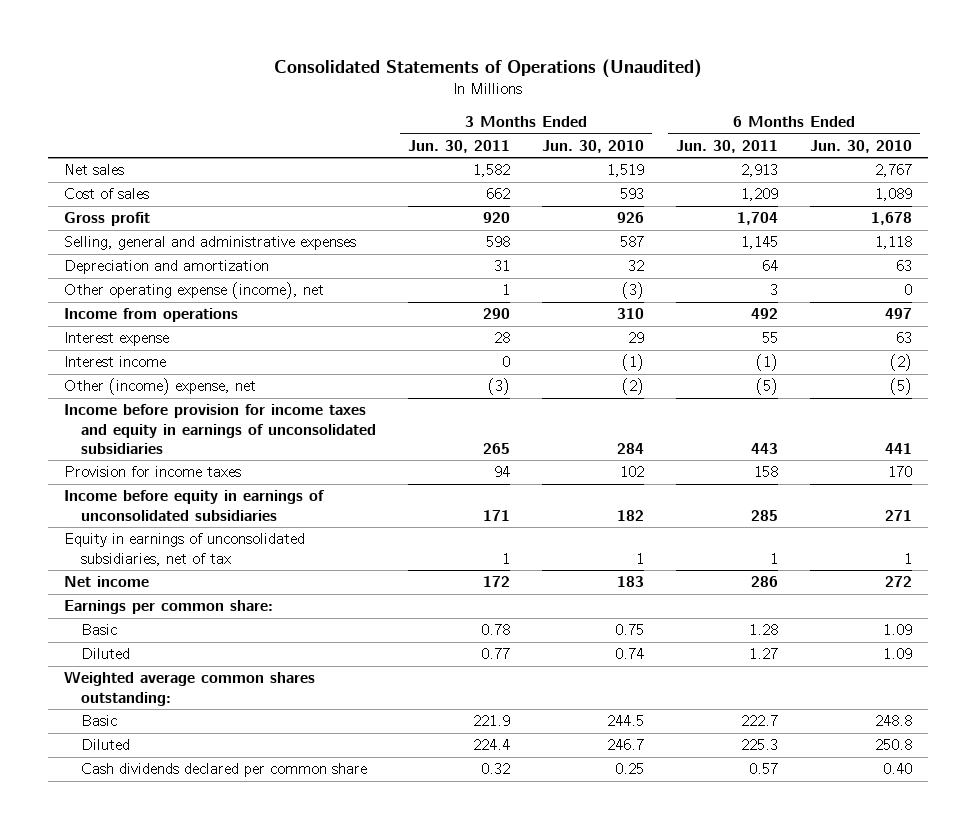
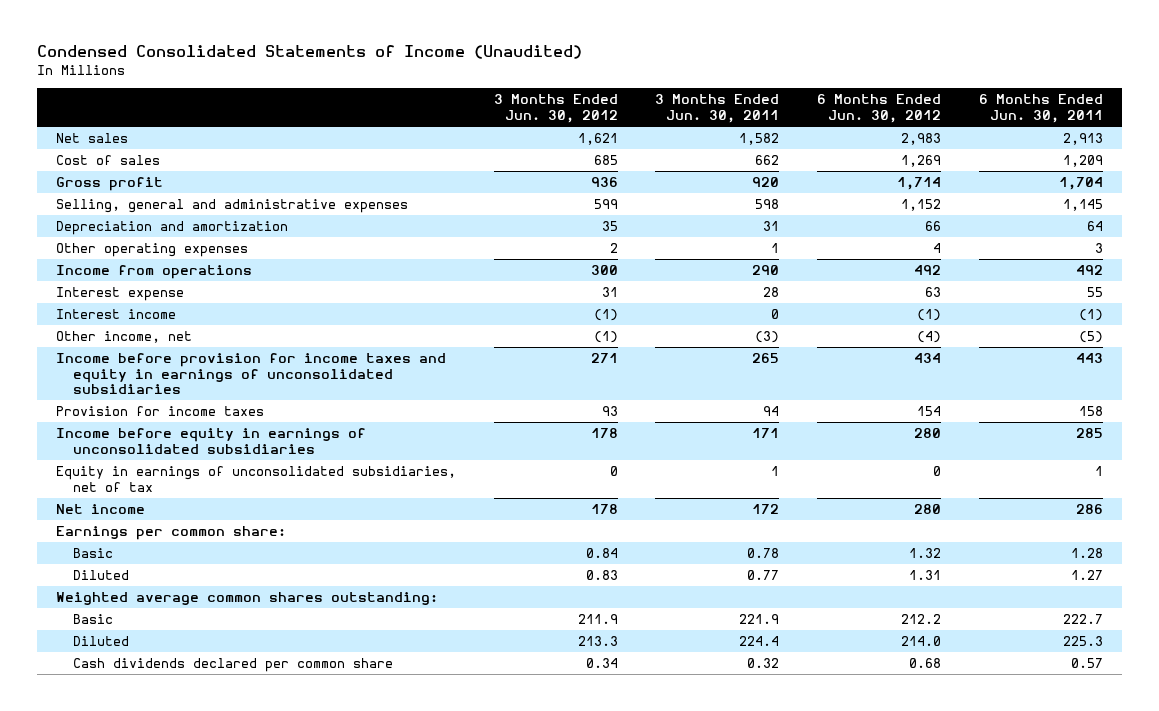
- Consolidated Statements of Operations (Unaudited)
+ Condensed Consolidated Statements of Income (Unaudited)
- | 3 Months Ended Jun. 30, 2011 | 3 Months Ended Jun. 30, 2010 | 6 Months Ended Jun. 30, 2011 | 6 Months Ended Jun. 30, 2010
+ | 3 Months Ended Jun. 30, 2012 | 3 Months Ended Jun. 30, 2011 | 6 Months Ended Jun. 30, 2012 | 6 Months Ended Jun. 30, 2011
- Other operating expense (income), net | 1 | (3) | 3 | 0
+ Other operating expenses | 2 | 1 | 4 | 3
- Other (income) expense, net | (3) | (2) | (5) | (5)
+ Other income, net | (1) | (3) | (4) | (5)

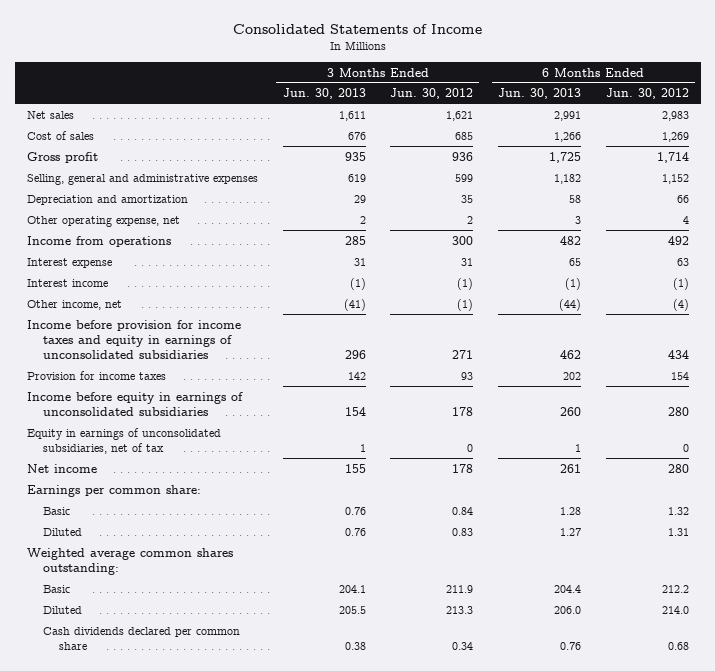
- Condensed Consolidated Statements of Income (Unaudited)
+ Consolidated Statements of Income
- | 3 Months Ended Jun. 30, 2012 | 3 Months Ended Jun. 30, 2011 | 6 Months Ended Jun. 30, 2012 | 6 Months Ended Jun. 30, 2011
+ | 3 Months Ended Jun. 30, 2013 | 3 Months Ended Jun. 30, 2012 | 6 Months Ended Jun. 30, 2013 | 6 Months Ended Jun. 30, 2012
- Other operating expenses | 2 | 1 | 4 | 3
+ Other operating expense, net | 2 | 2 | 3 | 4

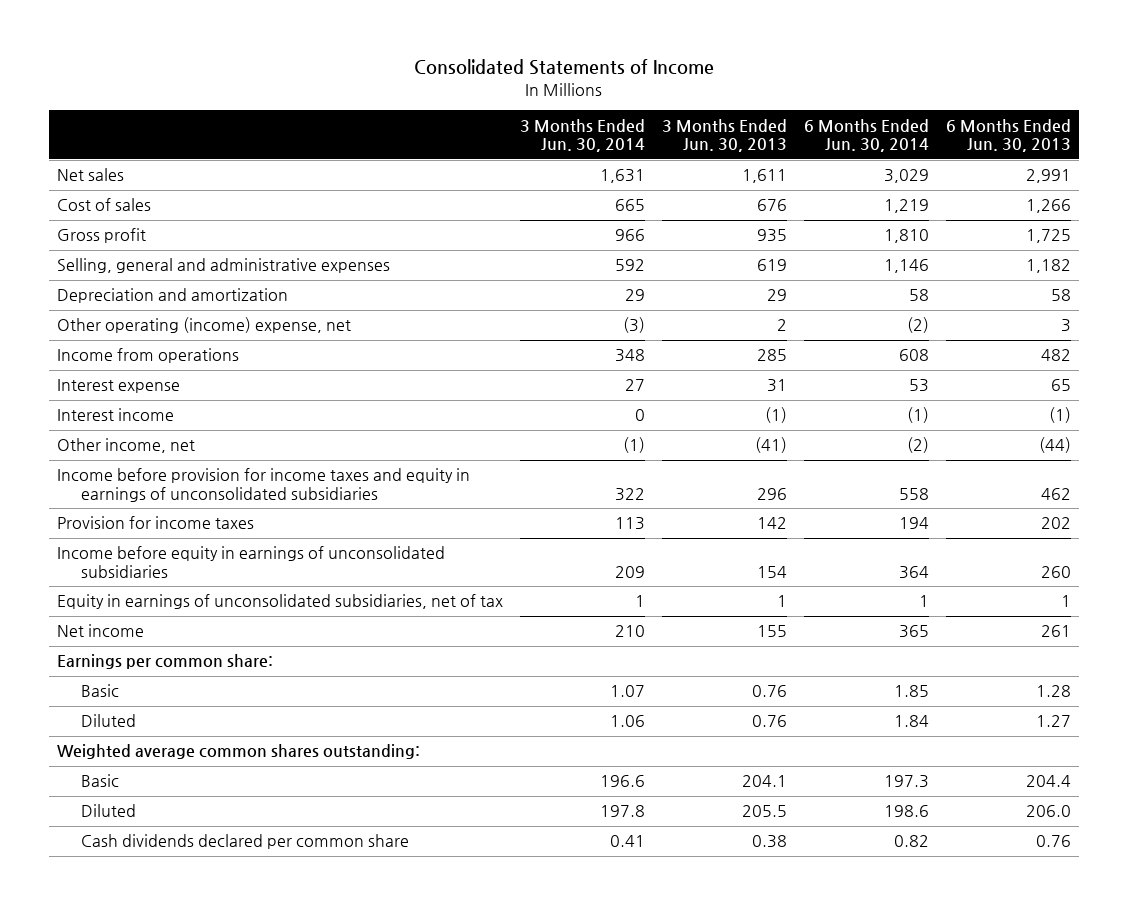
- | 3 Months Ended Jun. 30, 2013 | 3 Months Ended Jun. 30, 2012 | 6 Months Ended Jun. 30, 2013 | 6 Months Ended Jun. 30, 2012
+ | 3 Months Ended Jun. 30, 2014 | 3 Months Ended Jun. 30, 2013 | 6 Months Ended Jun. 30, 2014 | 6 Months Ended Jun. 30, 2013
- Other operating expense, net | 2 | 2 | 3 | 4
+ Other operating (income) expense, net | (3) | 2 | (2) | 3

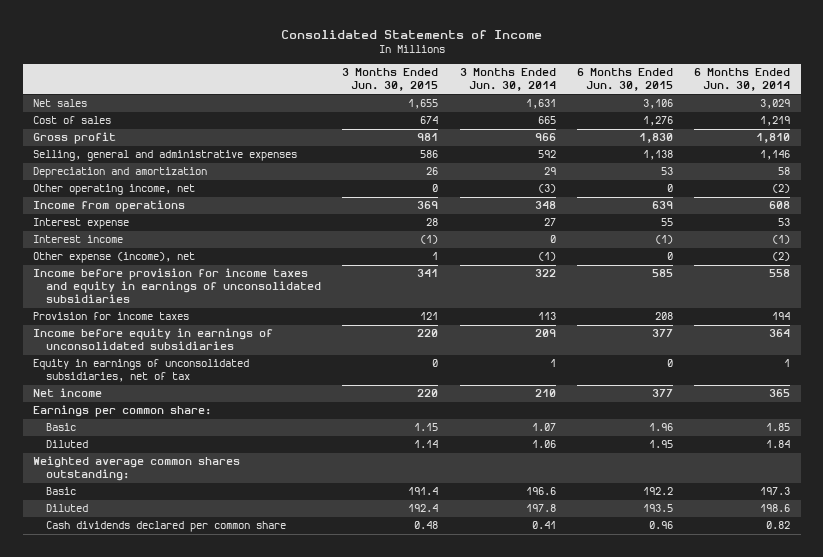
- | 3 Months Ended Jun. 30, 2014 | 3 Months Ended Jun. 30, 2013 | 6 Months Ended Jun. 30, 2014 | 6 Months Ended Jun. 30, 2013
+ | 3 Months Ended Jun. 30, 2015 | 3 Months Ended Jun. 30, 2014 | 6 Months Ended Jun. 30, 2015 | 6 Months Ended Jun. 30, 2014
- Other operating (income) expense, net | (3) | 2 | (2) | 3
+ Other operating income, net | 0 | (3) | 0 | (2)
- Other income, net | (1) | (41) | (2) | (44)
+ Other expense (income), net | 1 | (1) | 0 | (2)

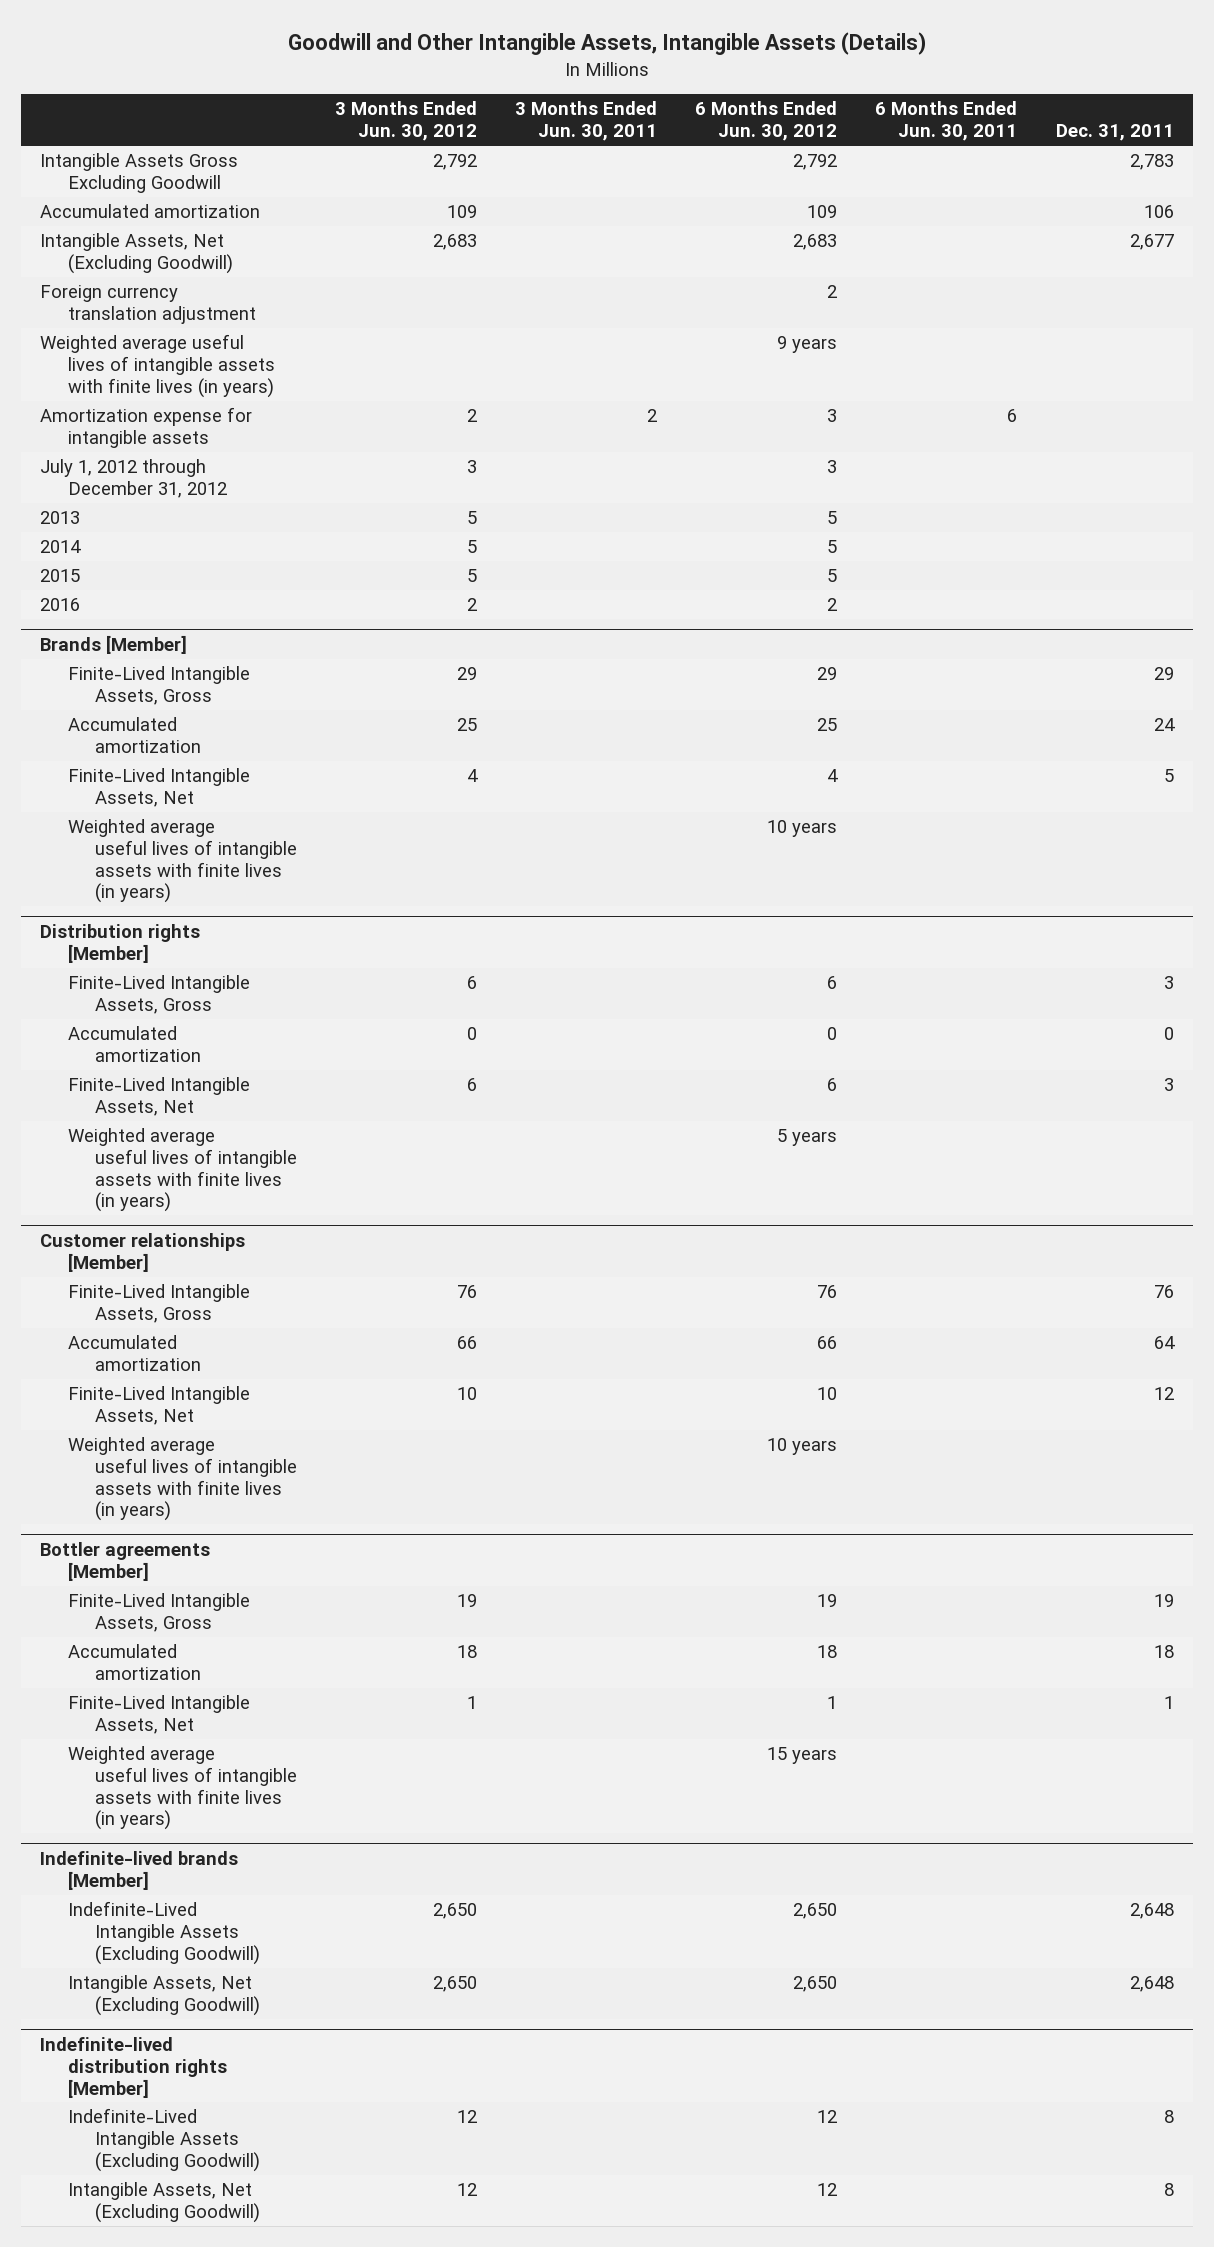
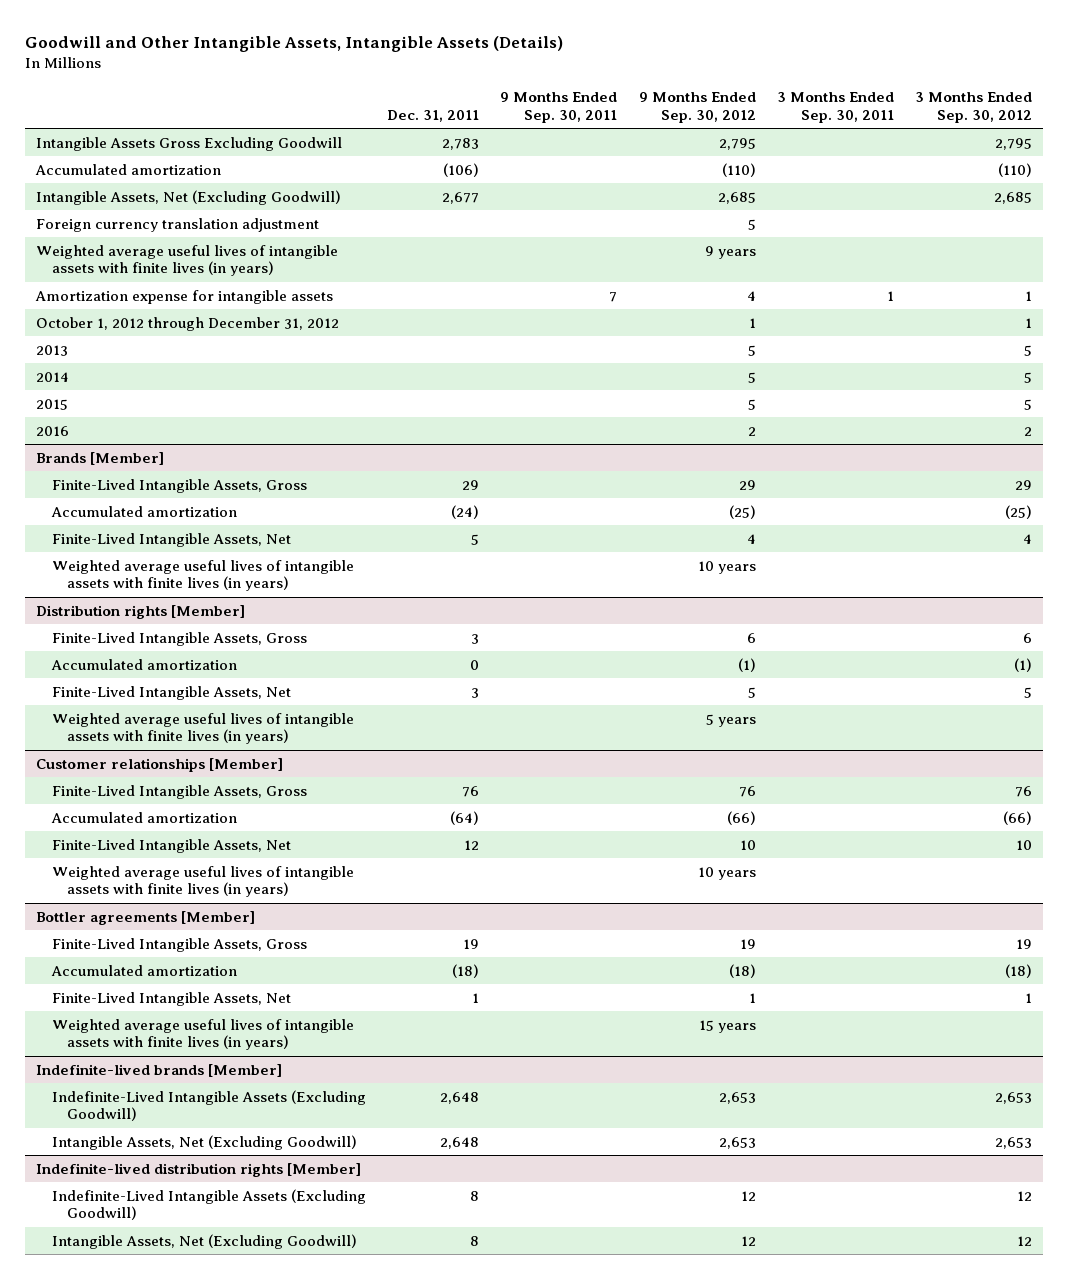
- | 3 Months Ended Jun. 30, 2012 | 3 Months Ended Jun. 30, 2011 | 6 Months Ended Jun. 30, 2012 | 6 Months Ended Jun. 30, 2011 | Dec. 31, 2011
+ | Dec. 31, 2011 | 9 Months Ended Sep. 30, 2011 | 9 Months Ended Sep. 30, 2012 | 3 Months Ended Sep. 30, 2011 | 3 Months Ended Sep. 30, 2012
- Accumulated amortization | 109 | | 109 | | 106
+ Accumulated amortization | (106) | | (110) | | (110)
- July 1, 2012 through December 31, 2012 | 3 | | 3 | |
+ October 1, 2012 through December 31, 2012 | | | 1 | | 1
@ Brands [Member]
- Accumulated amortization | 25 | | 25 | | 24
+ Accumulated amortization | (24) | | (25) | | (25)
@ Customer relationships [Member]
- Accumulated amortization | 66 | | 66 | | 64
+ Accumulated amortization | (64) | | (66) | | (66)
@ Bottler agreements [Member]
- Accumulated amortization | 18 | | 18 | | 18
+ Accumulated amortization | (18) | | (18) | | (18)

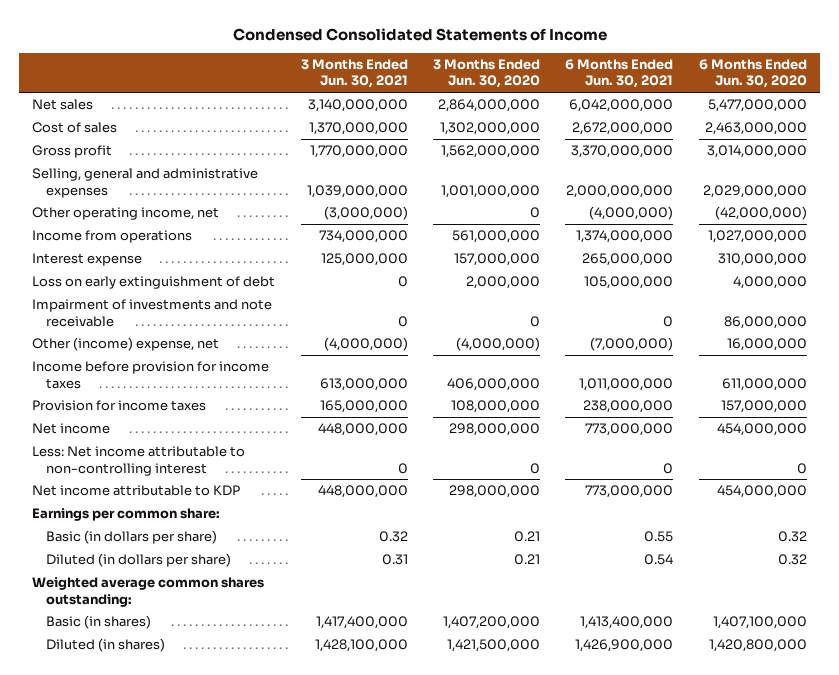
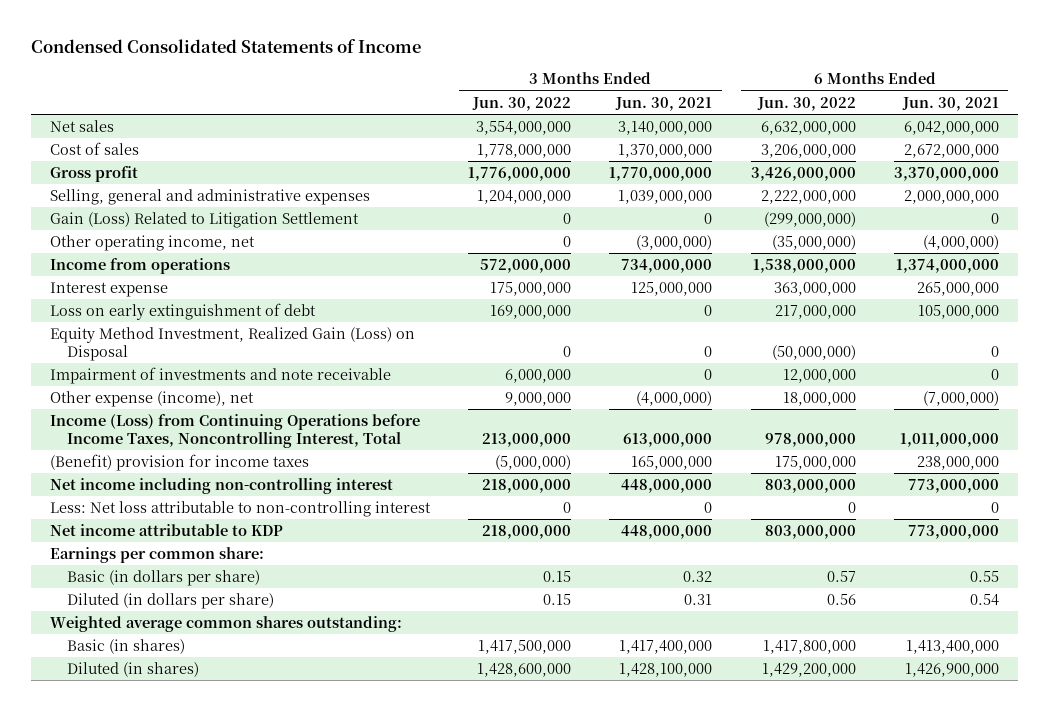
- | 3 Months Ended Jun. 30, 2021 | 3 Months Ended Jun. 30, 2020 | 6 Months Ended Jun. 30, 2021 | 6 Months Ended Jun. 30, 2020
+ | 3 Months Ended Jun. 30, 2022 | 3 Months Ended Jun. 30, 2021 | 6 Months Ended Jun. 30, 2022 | 6 Months Ended Jun. 30, 2021
+ Gain (Loss) Related to Litigation Settlement | 0 | 0 | (299,000,000) | 0
+ Equity Method Investment, Realized Gain (Loss) on Disposal | 0 | 0 | (50,000,000) | 0
- Other (income) expense, net | (4,000,000) | (4,000,000) | (7,000,000) | 16,000,000
- Income before provision for income taxes | 613,000,000 | 406,000,000 | 1,011,000,000 | 611,000,000
- Provision for income taxes | 165,000,000 | 108,000,000 | 238,000,000 | 157,000,000
- Net income | 448,000,000 | 298,000,000 | 773,000,000 | 454,000,000
- Less: Net income attributable to non-controlling interest | 0 | 0 | 0 | 0
+ Other expense (income), net | 9,000,000 | (4,000,000) | 18,000,000 | (7,000,000)
+ Income (Loss) from Continuing Operations before Income Taxes, Noncontrolling Interest, Total | 213,000,000 | 613,000,000 | 978,000,000 | 1,011,000,000
+ (Benefit) provision for income taxes | (5,000,000) | 165,000,000 | 175,000,000 | 238,000,000
+ Net income including non-controlling interest | 218,000,000 | 448,000,000 | 803,000,000 | 773,000,000
+ Less: Net loss attributable to non-controlling interest | 0 | 0 | 0 | 0

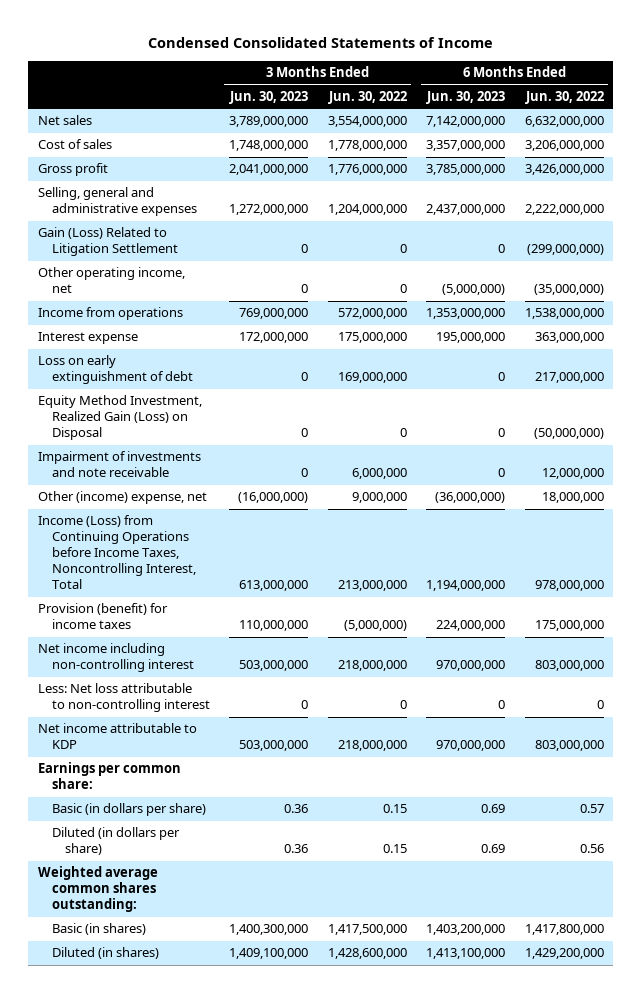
- | 3 Months Ended Jun. 30, 2022 | 3 Months Ended Jun. 30, 2021 | 6 Months Ended Jun. 30, 2022 | 6 Months Ended Jun. 30, 2021
+ | 3 Months Ended Jun. 30, 2023 | 3 Months Ended Jun. 30, 2022 | 6 Months Ended Jun. 30, 2023 | 6 Months Ended Jun. 30, 2022
- Other expense (income), net | 9,000,000 | (4,000,000) | 18,000,000 | (7,000,000)
+ Other (income) expense, net | (16,000,000) | 9,000,000 | (36,000,000) | 18,000,000
- (Benefit) provision for income taxes | (5,000,000) | 165,000,000 | 175,000,000 | 238,000,000
+ Provision (benefit) for income taxes | 110,000,000 | (5,000,000) | 224,000,000 | 175,000,000

